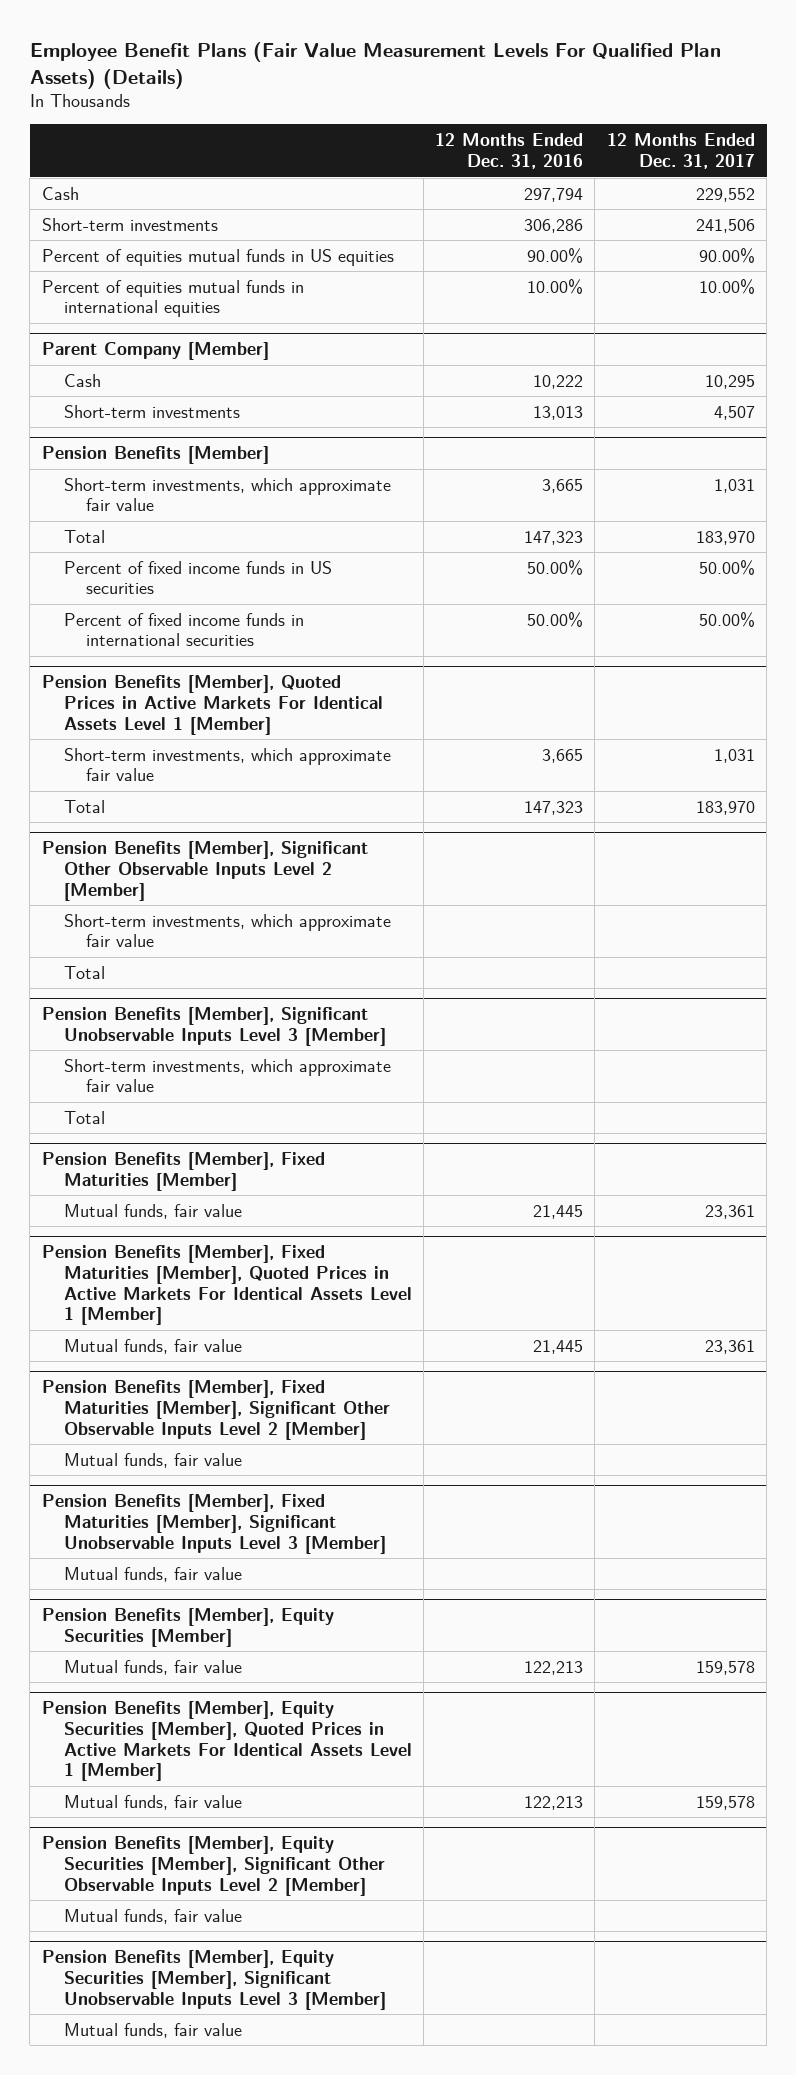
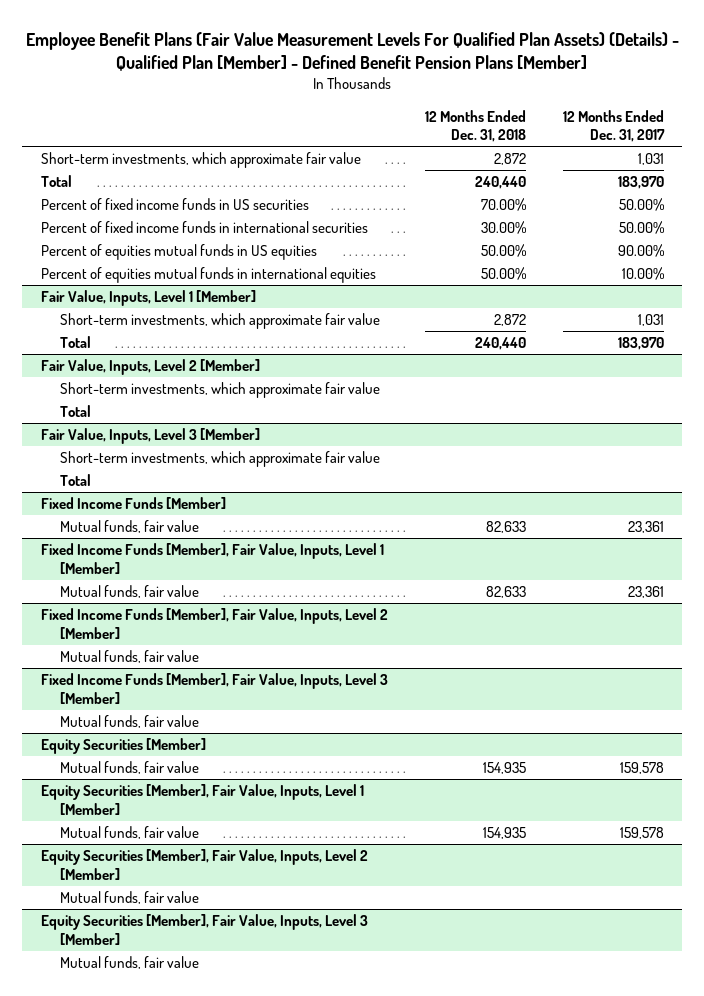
- Employee Benefit Plans (Fair Value Measurement Levels For Qualified Plan Assets) (Details)
+ Employee Benefit Plans (Fair Value Measurement Levels For Qualified Plan Assets) (Details) - Qualified Plan [Member] - Defined Benefit Pension Plans [Member]
- | 12 Months Ended Dec. 31, 2016 | 12 Months Ended Dec. 31, 2017
+ | 12 Months Ended Dec. 31, 2018 | 12 Months Ended Dec. 31, 2017
- Cash | 297,794 | 229,552
- Short-term investments | 306,286 | 241,506
- Parent Company [Member]
- Cash | 10,222 | 10,295
- Short-term investments | 13,013 | 4,507
- Pension Benefits [Member]
- Pension Benefits [Member], Quoted Prices in Active Markets For Identical Assets Level 1 [Member]
moved down: Percent of equities mutual funds in US equities | 50.00% | 90.00%
moved down: Percent of equities mutual funds in international equities | 50.00% | 10.00%
+ Fair Value, Inputs, Level 1 [Member]
- Pension Benefits [Member], Significant Other Observable Inputs Level 2 [Member]
+ Fair Value, Inputs, Level 2 [Member]
- Pension Benefits [Member], Significant Unobservable Inputs Level 3 [Member]
+ Fair Value, Inputs, Level 3 [Member]
- Pension Benefits [Member], Fixed Maturities [Member]
+ Fixed Income Funds [Member]
- Pension Benefits [Member], Fixed Maturities [Member], Quoted Prices in Active Markets For Identical Assets Level 1 [Member]
+ Fixed Income Funds [Member], Fair Value, Inputs, Level 1 [Member]
- Pension Benefits [Member], Fixed Maturities [Member], Significant Other Observable Inputs Level 2 [Member]
+ Fixed Income Funds [Member], Fair Value, Inputs, Level 2 [Member]
- Pension Benefits [Member], Fixed Maturities [Member], Significant Unobservable Inputs Level 3 [Member]
+ Fixed Income Funds [Member], Fair Value, Inputs, Level 3 [Member]
- Pension Benefits [Member], Equity Securities [Member]
+ Equity Securities [Member]
- Pension Benefits [Member], Equity Securities [Member], Quoted Prices in Active Markets For Identical Assets Level 1 [Member]
+ Equity Securities [Member], Fair Value, Inputs, Level 1 [Member]
- Pension Benefits [Member], Equity Securities [Member], Significant Other Observable Inputs Level 2 [Member]
+ Equity Securities [Member], Fair Value, Inputs, Level 2 [Member]
- Pension Benefits [Member], Equity Securities [Member], Significant Unobservable Inputs Level 3 [Member]
+ Equity Securities [Member], Fair Value, Inputs, Level 3 [Member]

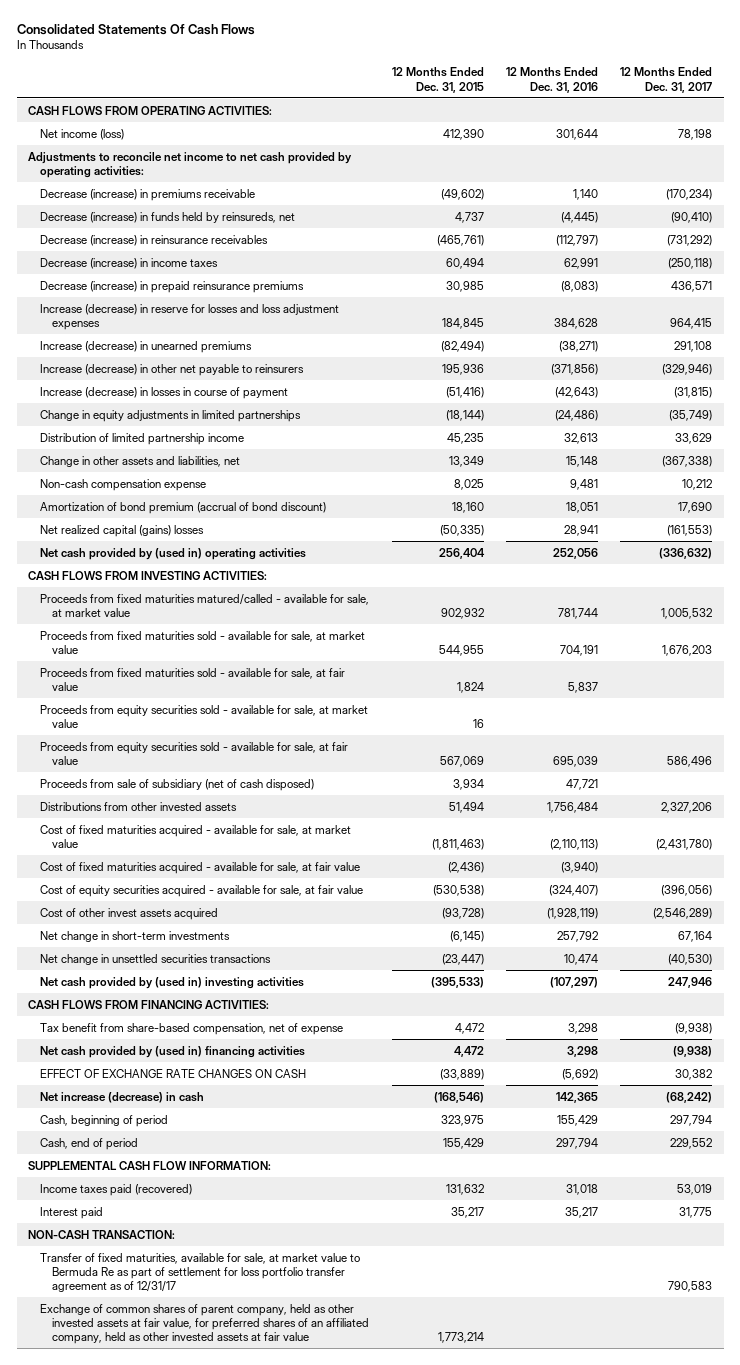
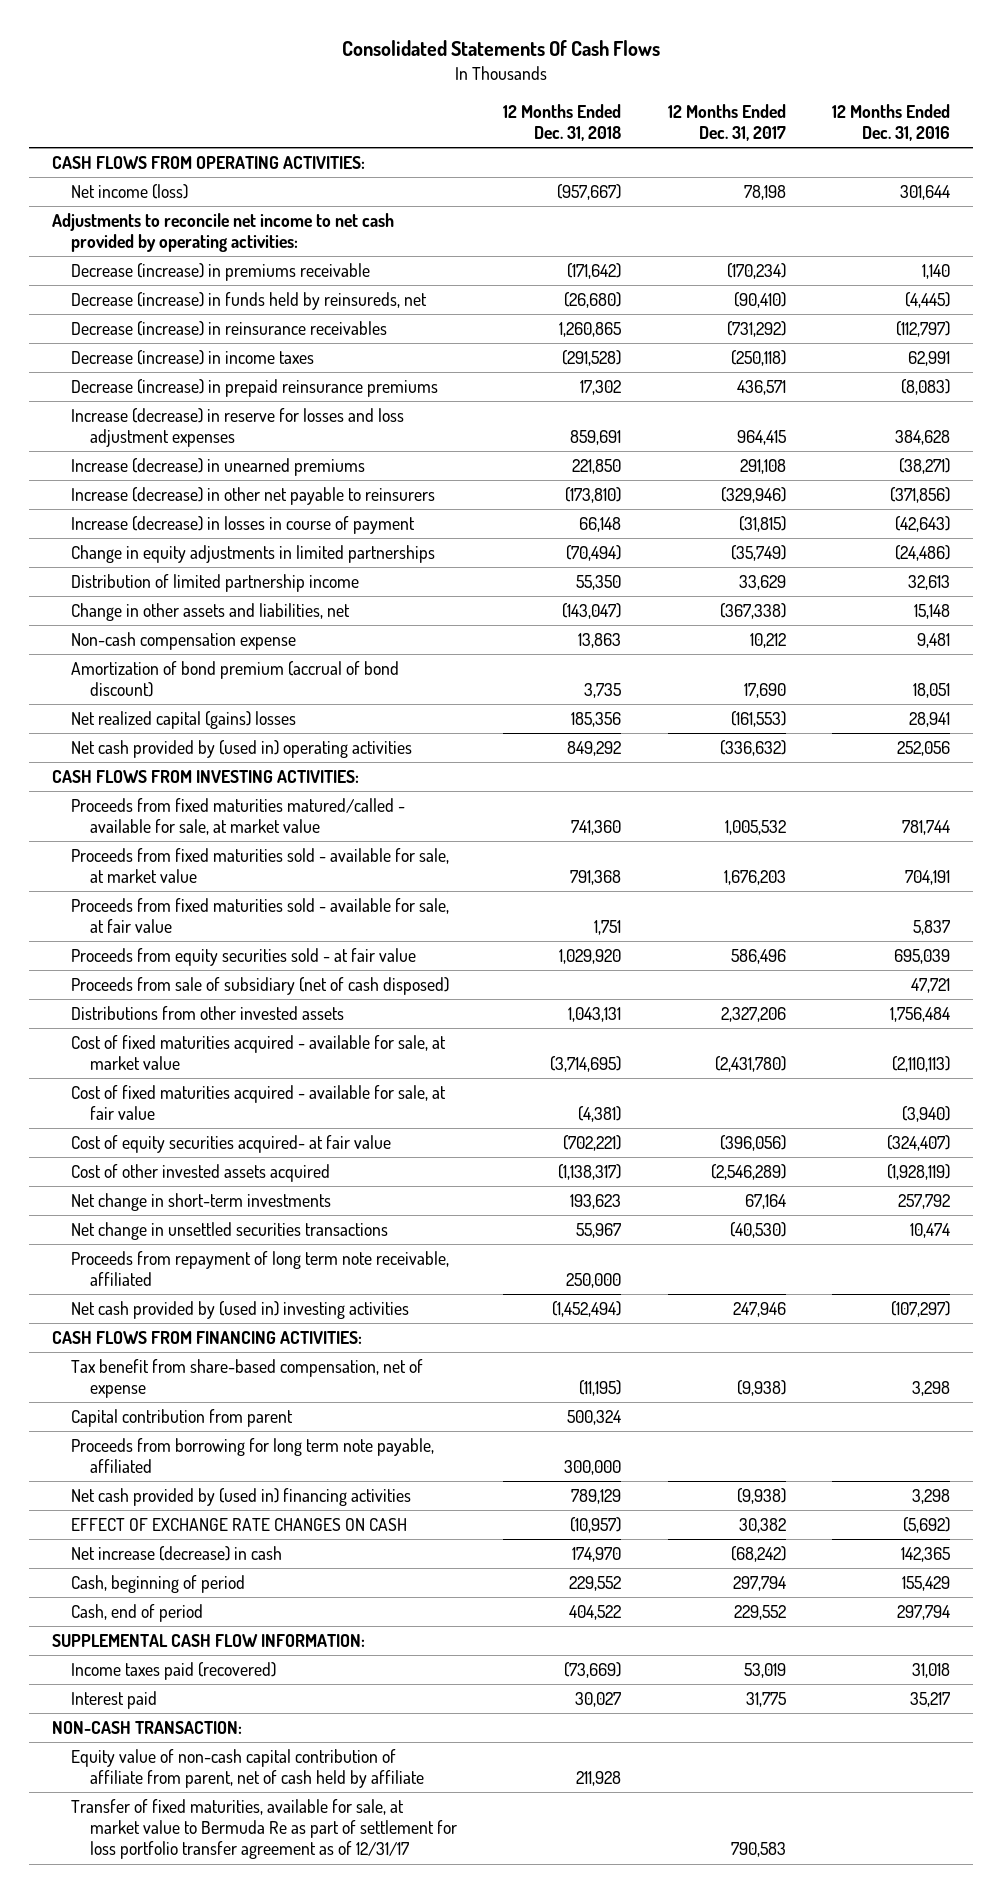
- | 12 Months Ended Dec. 31, 2015 | 12 Months Ended Dec. 31, 2016 | 12 Months Ended Dec. 31, 2017
+ | 12 Months Ended Dec. 31, 2018 | 12 Months Ended Dec. 31, 2017 | 12 Months Ended Dec. 31, 2016
- Proceeds from equity securities sold - available for sale, at market value | 16 | |
- Proceeds from equity securities sold - available for sale, at fair value | 567,069 | 695,039 | 586,496
+ Proceeds from equity securities sold - at fair value | 1,029,920 | 586,496 | 695,039
- Cost of equity securities acquired - available for sale, at fair value | (530,538) | (324,407) | (396,056)
- Cost of other invest assets acquired | (93,728) | (1,928,119) | (2,546,289)
+ Cost of equity securities acquired- at fair value | (702,221) | (396,056) | (324,407)
+ Cost of other invested assets acquired | (1,138,317) | (2,546,289) | (1,928,119)
+ Proceeds from repayment of long term note receivable, affiliated | 250,000 | |
+ Capital contribution from parent | 500,324 | |
+ Proceeds from borrowing for long term note payable, affiliated | 300,000 | |
+ Equity value of non-cash capital contribution of affiliate from parent, net of cash held by affiliate | 211,928 | |
- Exchange of common shares of parent company, held as other invested assets at fair value, for preferred shares of an affiliated company, held as other invested assets at fair value | 1,773,214 | |

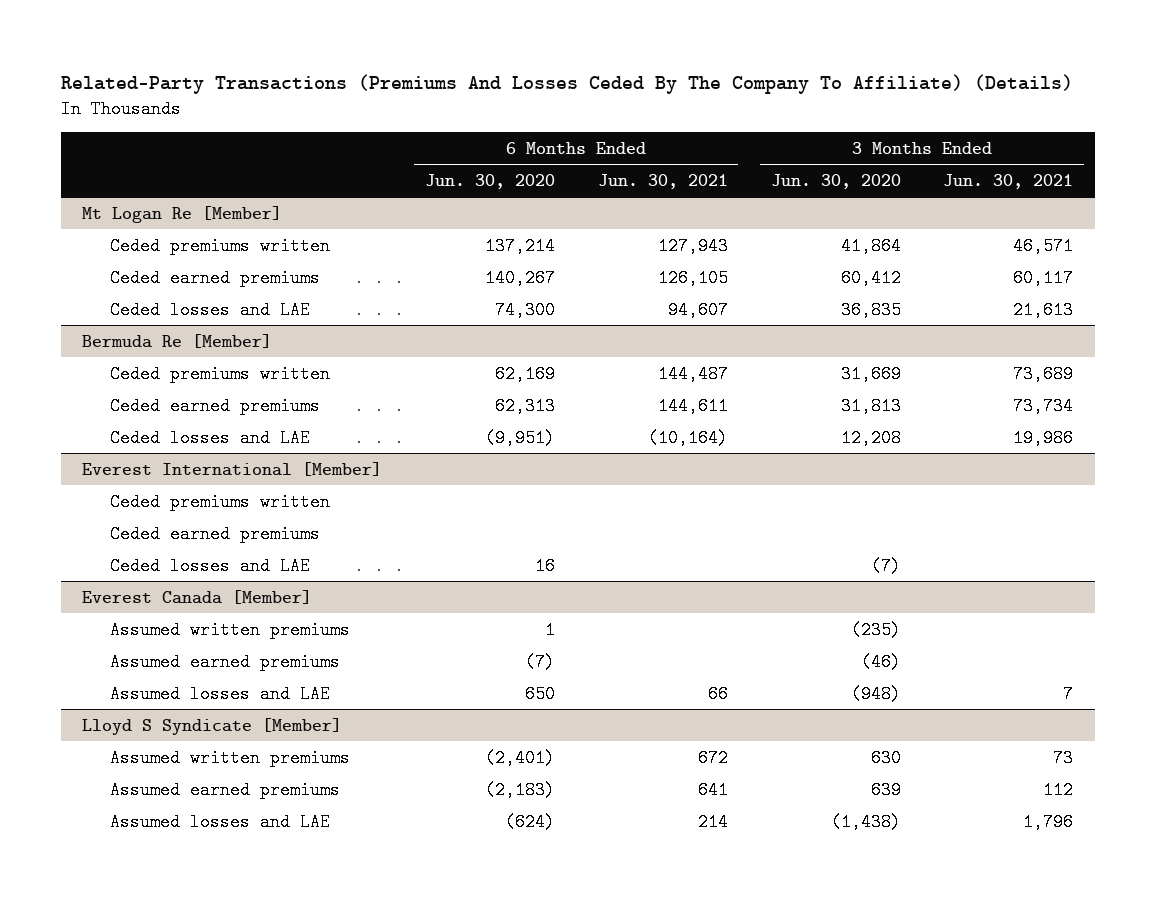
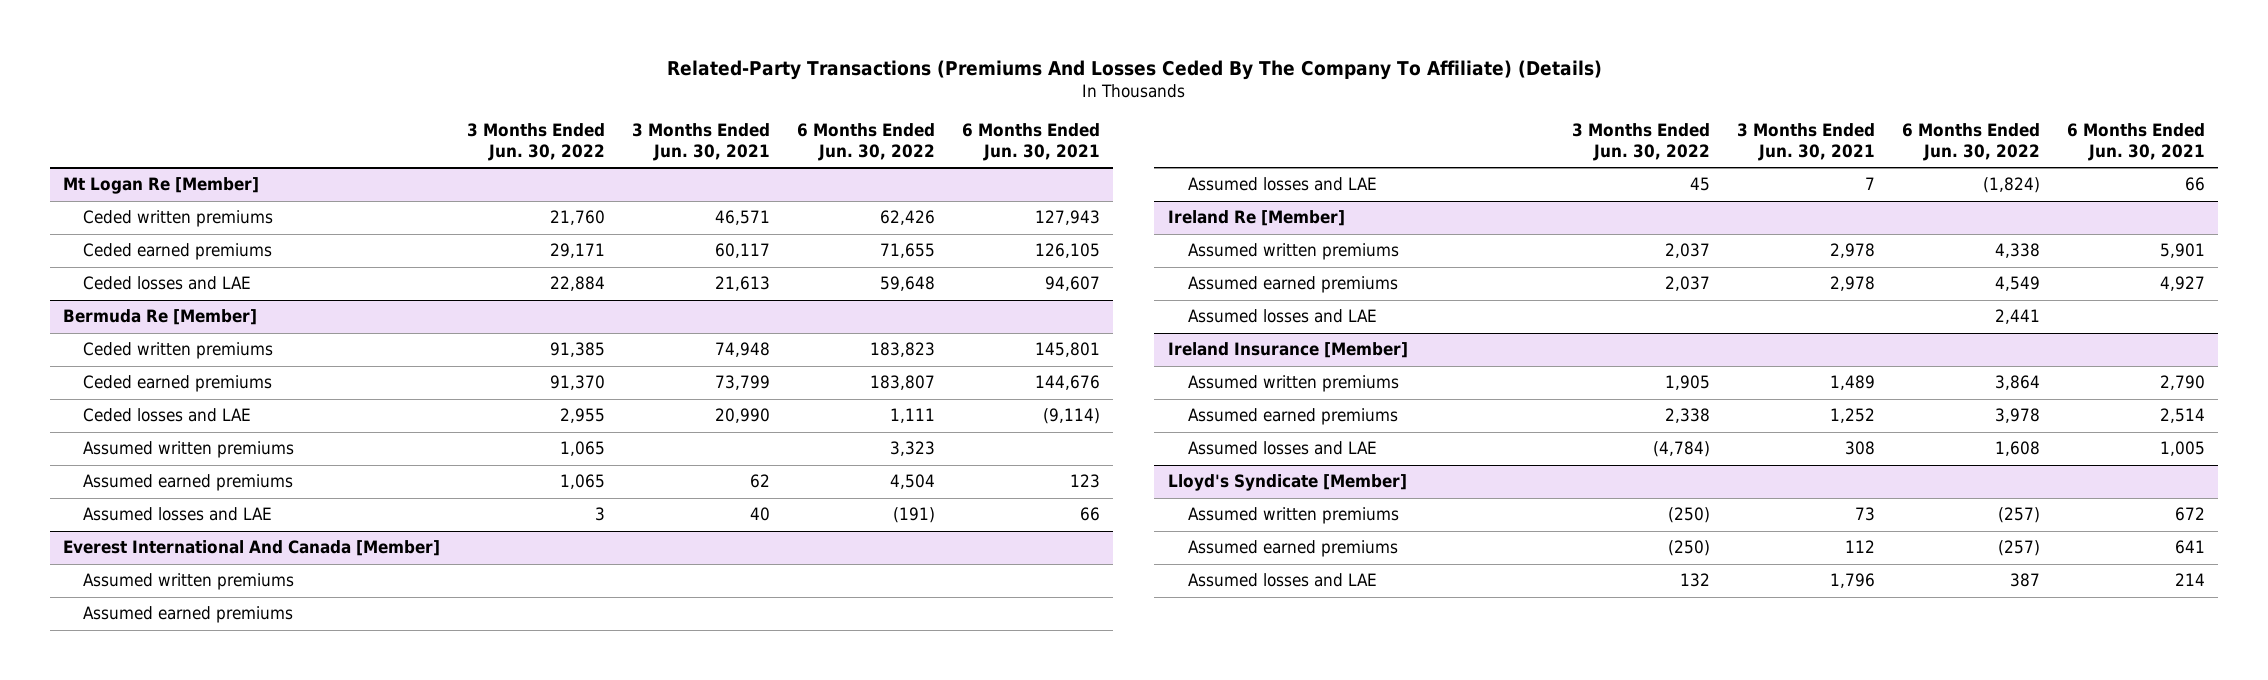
- | 6 Months Ended Jun. 30, 2020 | 6 Months Ended Jun. 30, 2021 | 3 Months Ended Jun. 30, 2020 | 3 Months Ended Jun. 30, 2021
+ | 3 Months Ended Jun. 30, 2022 | 3 Months Ended Jun. 30, 2021 | 6 Months Ended Jun. 30, 2022 | 6 Months Ended Jun. 30, 2021
@ Mt Logan Re [Member]
- Ceded premiums written | 137,214 | 127,943 | 41,864 | 46,571
+ Ceded written premiums | 21,760 | 46,571 | 62,426 | 127,943
@ Bermuda Re [Member]
- Ceded premiums written | 62,169 | 144,487 | 31,669 | 73,689
- Ceded earned premiums | 62,313 | 144,611 | 31,813 | 73,734
- Ceded losses and LAE | (9,951) | (10,164) | 12,208 | 19,986
- Everest International [Member]
- Ceded premiums written
- Ceded earned premiums
- Ceded losses and LAE | 16 | | (7) |
- Everest Canada [Member]
@ Bermuda Re [Member]
+ Ceded written premiums | 91,385 | 74,948 | 183,823 | 145,801
+ Ceded earned premiums | 91,370 | 73,799 | 183,807 | 144,676
+ Ceded losses and LAE | 2,955 | 20,990 | 1,111 | (9,114)
+ Assumed earned premiums | 1,065 | 62 | 4,504 | 123
+ Assumed losses and LAE | 3 | 40 | (191) | 66
+ Everest International And Canada [Member]
+ Assumed written premiums
- Lloyd S Syndicate [Member]
+ Ireland Re [Member]
+ Assumed written premiums | 2,037 | 2,978 | 4,338 | 5,901
+ Assumed earned premiums | 2,037 | 2,978 | 4,549 | 4,927
+ Assumed losses and LAE | | | 2,441 |
+ Ireland Insurance [Member]
+ Assumed written premiums | 1,905 | 1,489 | 3,864 | 2,790
+ Assumed earned premiums | 2,338 | 1,252 | 3,978 | 2,514
+ Assumed losses and LAE | (4,784) | 308 | 1,608 | 1,005
+ Lloyd's Syndicate [Member]

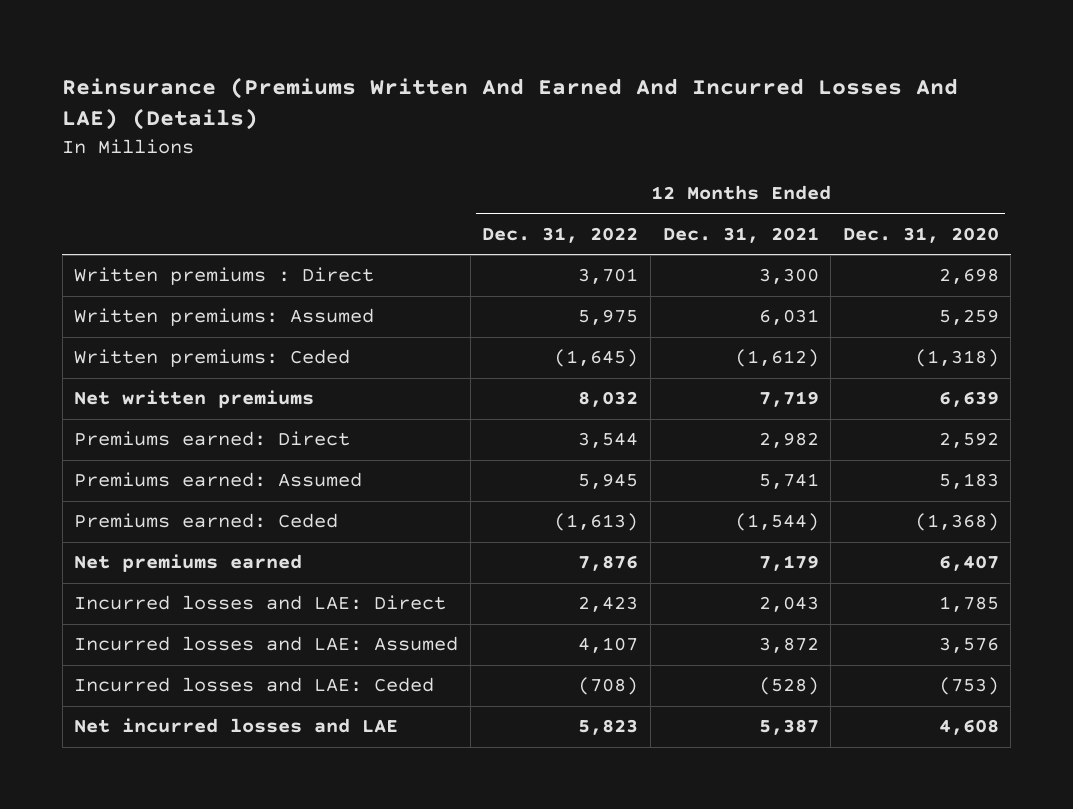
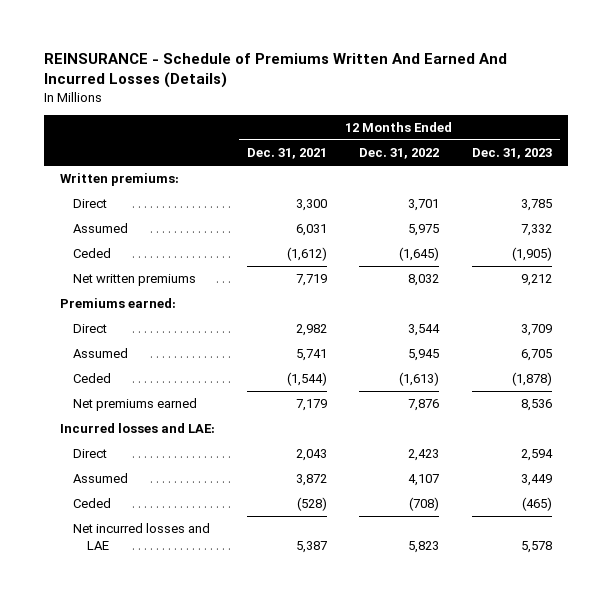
- Reinsurance (Premiums Written And Earned And Incurred Losses And LAE) (Details)
+ REINSURANCE - Schedule of Premiums Written And Earned And Incurred Losses (Details)
- | 12 Months Ended Dec. 31, 2022 | 12 Months Ended Dec. 31, 2021 | 12 Months Ended Dec. 31, 2020
+ | 12 Months Ended Dec. 31, 2021 | 12 Months Ended Dec. 31, 2022 | 12 Months Ended Dec. 31, 2023
- Written premiums : Direct | 3,701 | 3,300 | 2,698
- Written premiums: Assumed | 5,975 | 6,031 | 5,259
- Written premiums: Ceded | (1,645) | (1,612) | (1,318)
+ Written premiums:
+ Direct | 3,300 | 3,701 | 3,785
+ Assumed | 6,031 | 5,975 | 7,332
+ Ceded | (1,612) | (1,645) | (1,905)
- Premiums earned: Direct | 3,544 | 2,982 | 2,592
- Premiums earned: Assumed | 5,945 | 5,741 | 5,183
- Premiums earned: Ceded | (1,613) | (1,544) | (1,368)
+ Premiums earned:
+ Direct | 2,982 | 3,544 | 3,709
+ Assumed | 5,741 | 5,945 | 6,705
+ Ceded | (1,544) | (1,613) | (1,878)
- Incurred losses and LAE: Direct | 2,423 | 2,043 | 1,785
- Incurred losses and LAE: Assumed | 4,107 | 3,872 | 3,576
- Incurred losses and LAE: Ceded | (708) | (528) | (753)
+ Incurred losses and LAE:
+ Direct | 2,043 | 2,423 | 2,594
+ Assumed | 3,872 | 4,107 | 3,449
+ Ceded | (528) | (708) | (465)

